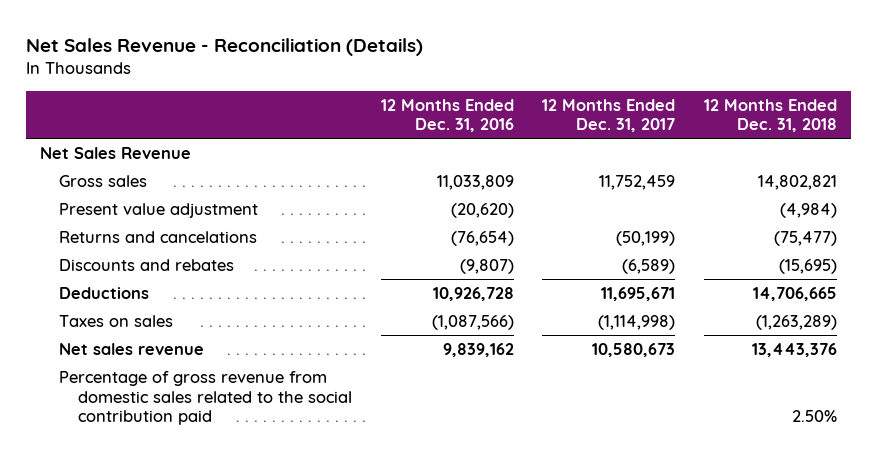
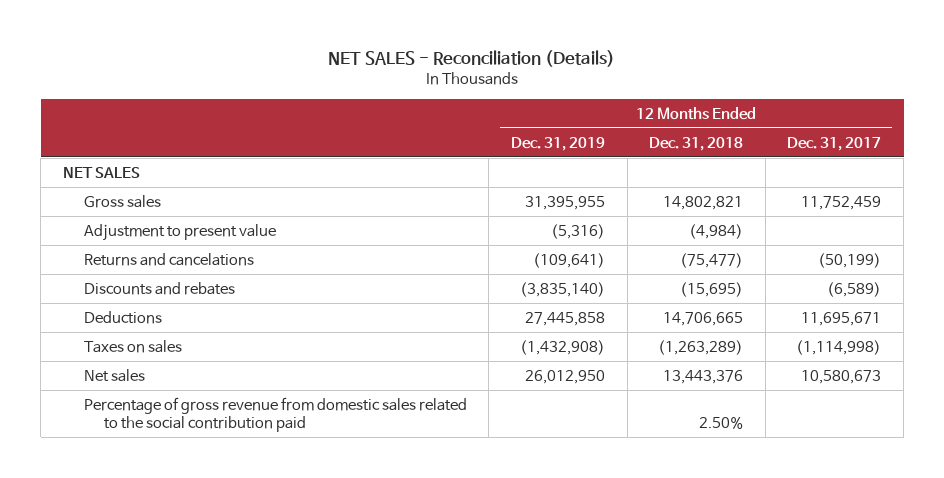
- Net Sales Revenue - Reconciliation (Details)
+ NET SALES - Reconciliation (Details)
- | 12 Months Ended Dec. 31, 2016 | 12 Months Ended Dec. 31, 2017 | 12 Months Ended Dec. 31, 2018
+ | 12 Months Ended Dec. 31, 2019 | 12 Months Ended Dec. 31, 2018 | 12 Months Ended Dec. 31, 2017
- Net Sales Revenue
+ NET SALES
- Present value adjustment | (20,620) | | (4,984)
+ Adjustment to present value | (5,316) | (4,984) |
- Net sales revenue | 9,839,162 | 10,580,673 | 13,443,376
+ Net sales | 26,012,950 | 13,443,376 | 10,580,673

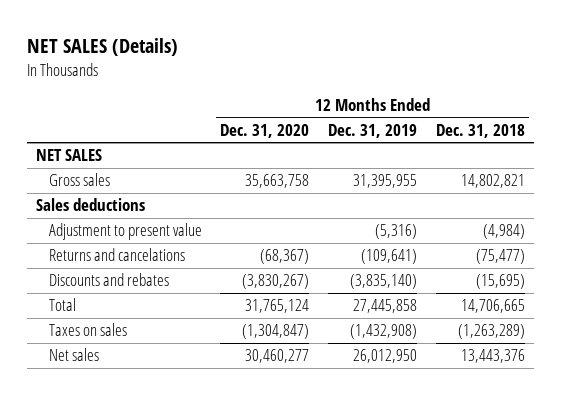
- NET SALES - Reconciliation (Details)
+ NET SALES (Details)
- | 12 Months Ended Dec. 31, 2019 | 12 Months Ended Dec. 31, 2018 | 12 Months Ended Dec. 31, 2017
+ | 12 Months Ended Dec. 31, 2020 | 12 Months Ended Dec. 31, 2019 | 12 Months Ended Dec. 31, 2018
+ Sales deductions
- Deductions | 27,445,858 | 14,706,665 | 11,695,671
+ Total | 31,765,124 | 27,445,858 | 14,706,665
- Percentage of gross revenue from domestic sales related to the social contribution paid | | 2.50% |

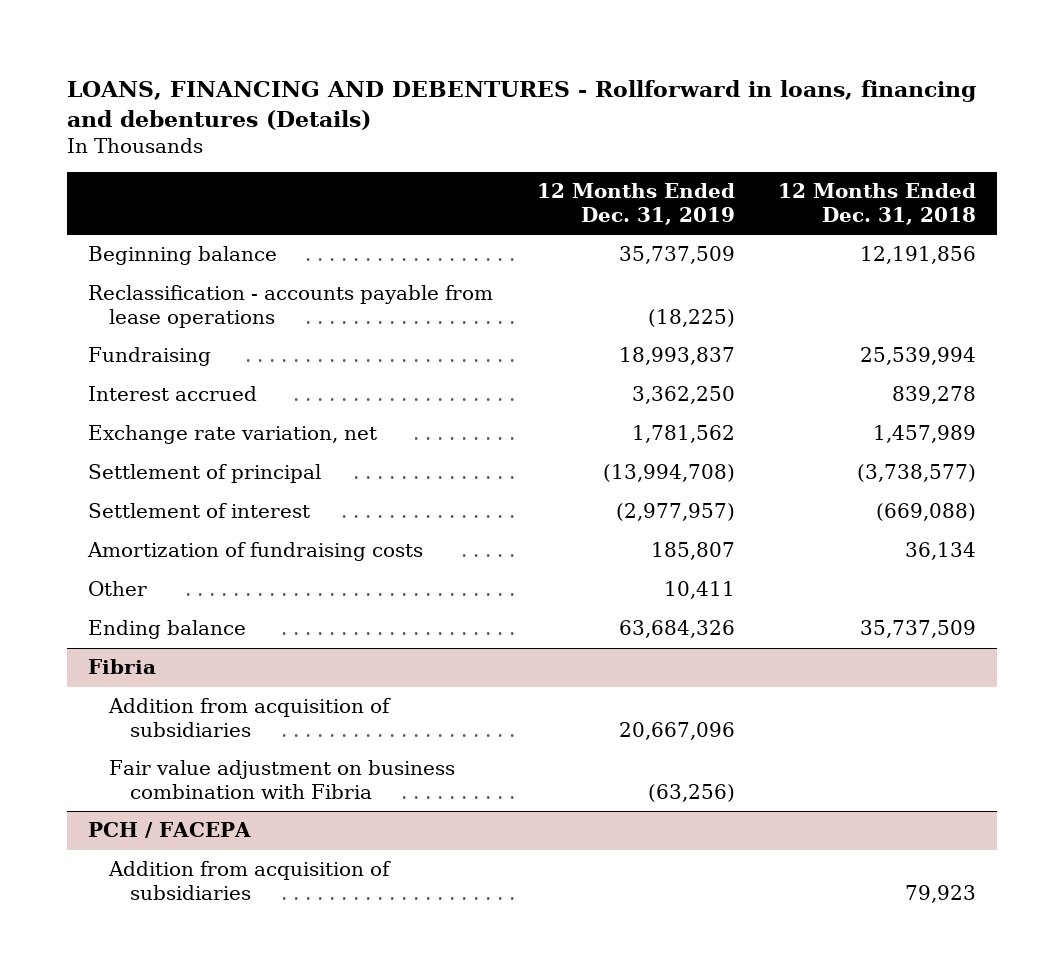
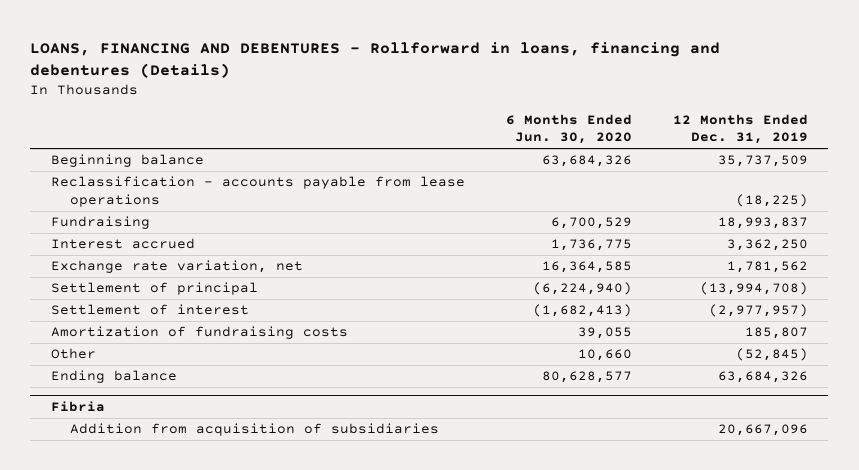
- | 12 Months Ended Dec. 31, 2019 | 12 Months Ended Dec. 31, 2018
+ | 6 Months Ended Jun. 30, 2020 | 12 Months Ended Dec. 31, 2019
- Other | 10,411 |
+ Other | 10,660 | (52,845)
@ Fibria
- Fair value adjustment on business combination with Fibria | (63,256) |
- PCH / FACEPA
- Addition from acquisition of subsidiaries | | 79,923

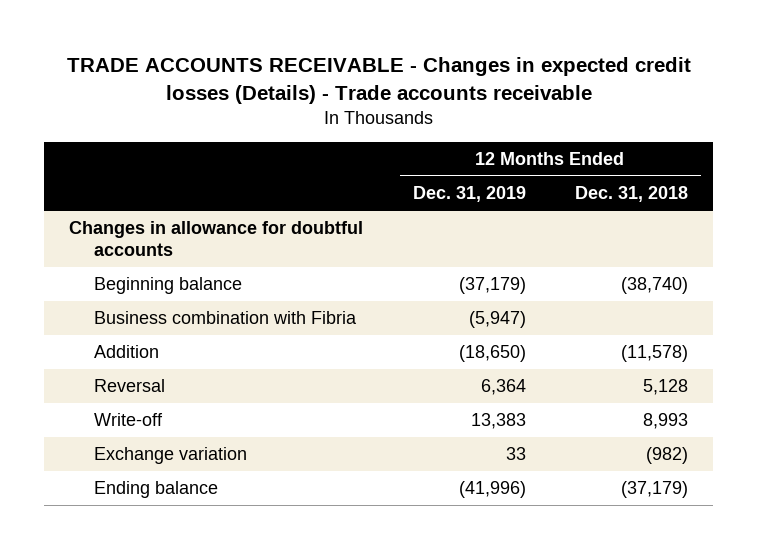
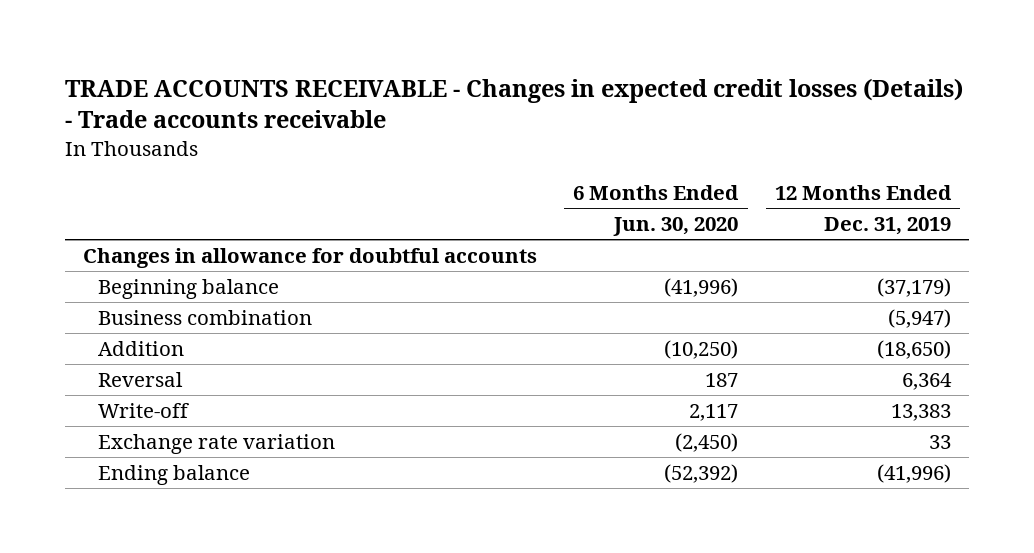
- | 12 Months Ended Dec. 31, 2019 | 12 Months Ended Dec. 31, 2018
+ | 6 Months Ended Jun. 30, 2020 | 12 Months Ended Dec. 31, 2019
- Business combination with Fibria | (5,947) |
+ Business combination | | (5,947)
- Exchange variation | 33 | (982)
+ Exchange rate variation | (2,450) | 33

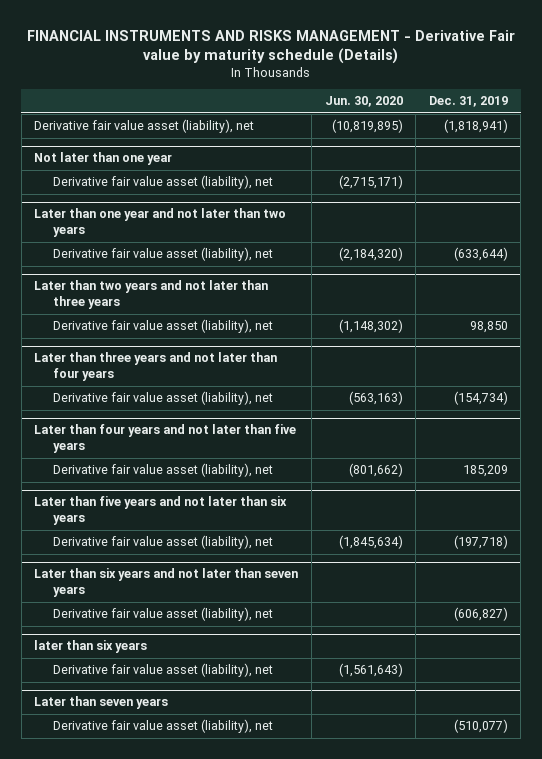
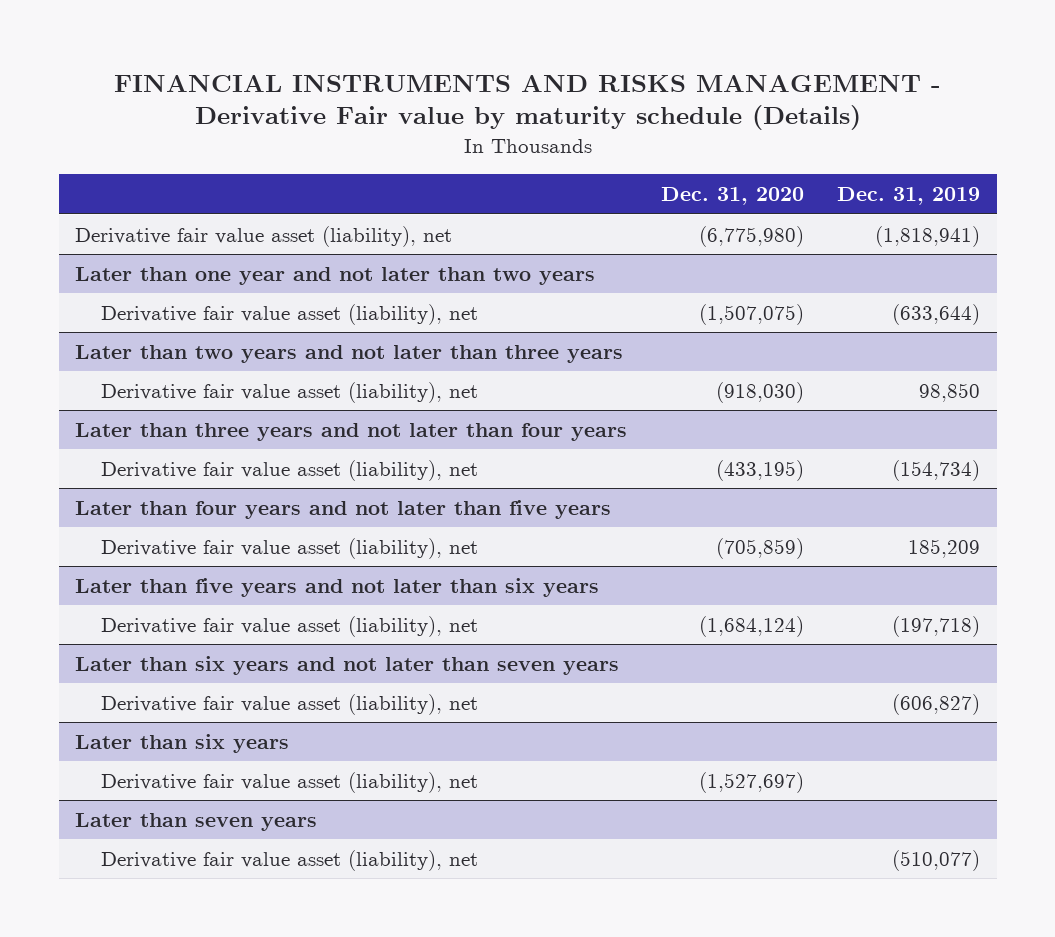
- | Jun. 30, 2020 | Dec. 31, 2019
+ | Dec. 31, 2020 | Dec. 31, 2019
- Not later than one year
- Derivative fair value asset (liability), net | (2,715,171) |
- later than six years
+ Later than six years

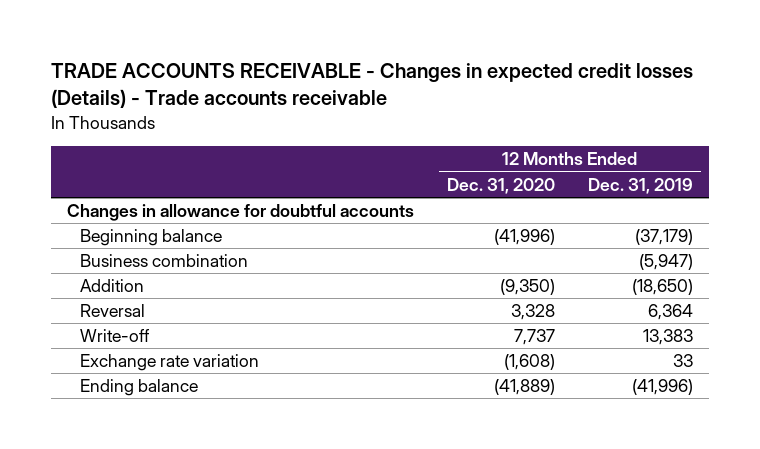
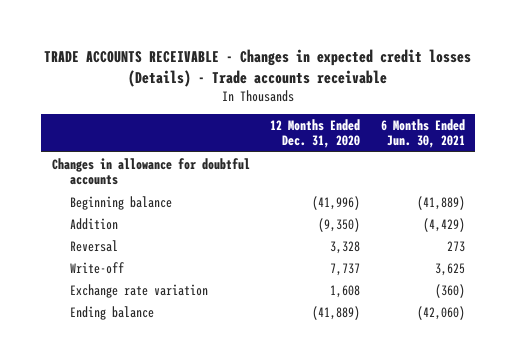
- | 12 Months Ended Dec. 31, 2020 | 12 Months Ended Dec. 31, 2019
+ | 12 Months Ended Dec. 31, 2020 | 6 Months Ended Jun. 30, 2021
- Business combination | | (5,947)
- Exchange rate variation | (1,608) | 33
+ Exchange rate variation | 1,608 | (360)

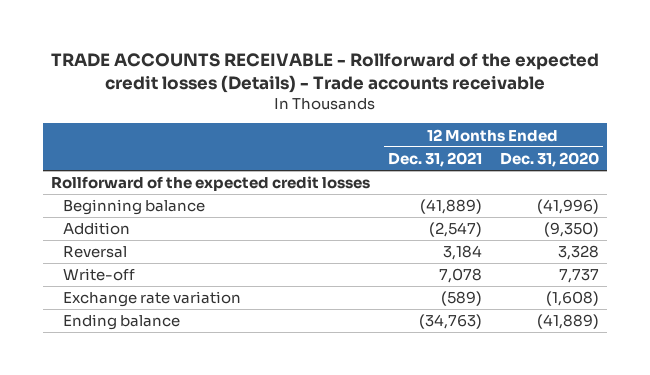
- TRADE ACCOUNTS RECEIVABLE - Changes in expected credit losses (Details) - Trade accounts receivable
+ TRADE ACCOUNTS RECEIVABLE - Rollforward of the expected credit losses (Details) - Trade accounts receivable
- | 12 Months Ended Dec. 31, 2020 | 6 Months Ended Jun. 30, 2021
+ | 12 Months Ended Dec. 31, 2021 | 12 Months Ended Dec. 31, 2020
- Changes in allowance for doubtful accounts
+ Rollforward of the expected credit losses
- Exchange rate variation | 1,608 | (360)
+ Exchange rate variation | (589) | (1,608)

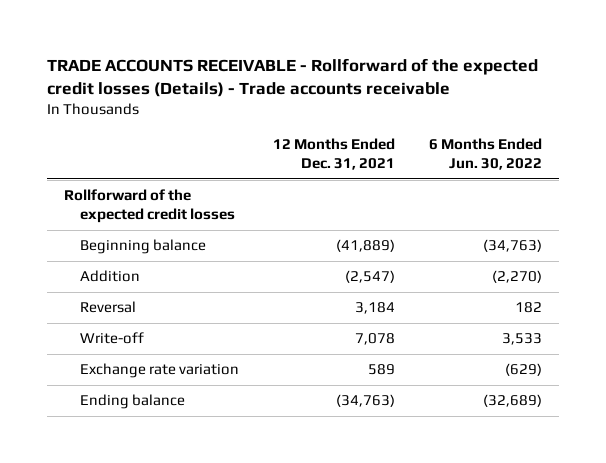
- | 12 Months Ended Dec. 31, 2021 | 12 Months Ended Dec. 31, 2020
+ | 12 Months Ended Dec. 31, 2021 | 6 Months Ended Jun. 30, 2022
- Exchange rate variation | (589) | (1,608)
+ Exchange rate variation | 589 | (629)

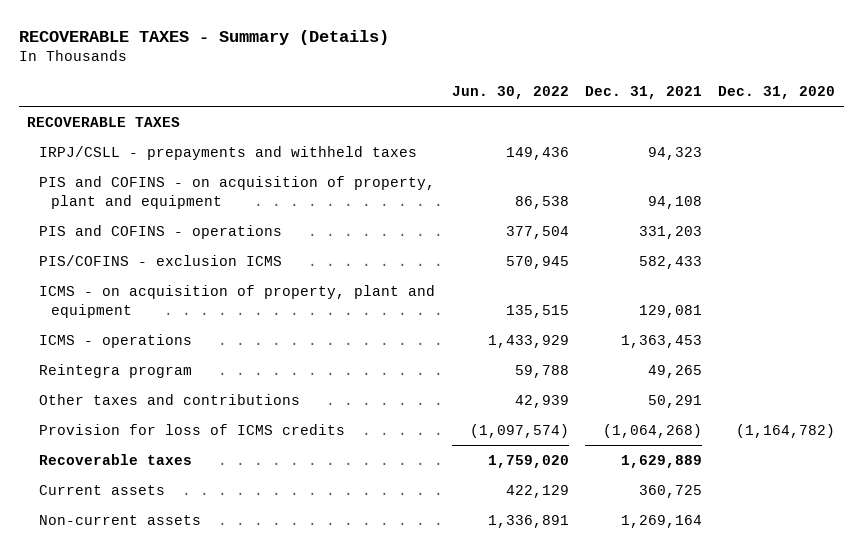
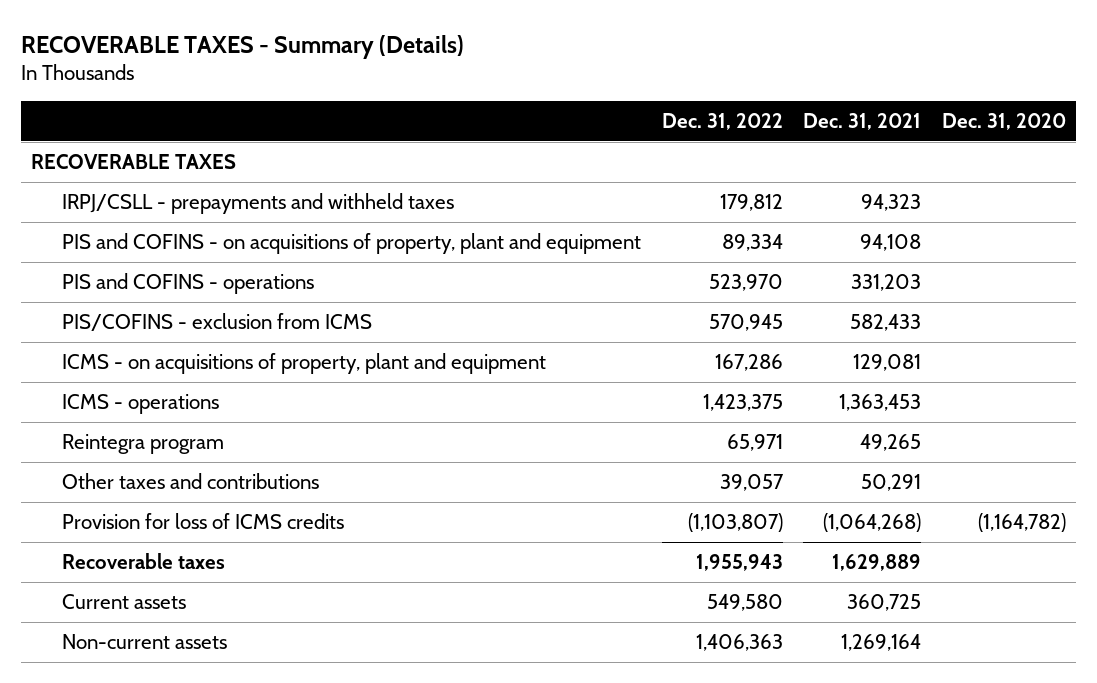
- | Jun. 30, 2022 | Dec. 31, 2021 | Dec. 31, 2020
+ | Dec. 31, 2022 | Dec. 31, 2021 | Dec. 31, 2020
- PIS and COFINS - on acquisition of property, plant and equipment | 86,538 | 94,108 |
+ PIS and COFINS - on acquisitions of property, plant and equipment | 89,334 | 94,108 |
- PIS/COFINS - exclusion ICMS | 570,945 | 582,433 |
- ICMS - on acquisition of property, plant and equipment | 135,515 | 129,081 |
+ PIS/COFINS - exclusion from ICMS | 570,945 | 582,433 |
+ ICMS - on acquisitions of property, plant and equipment | 167,286 | 129,081 |

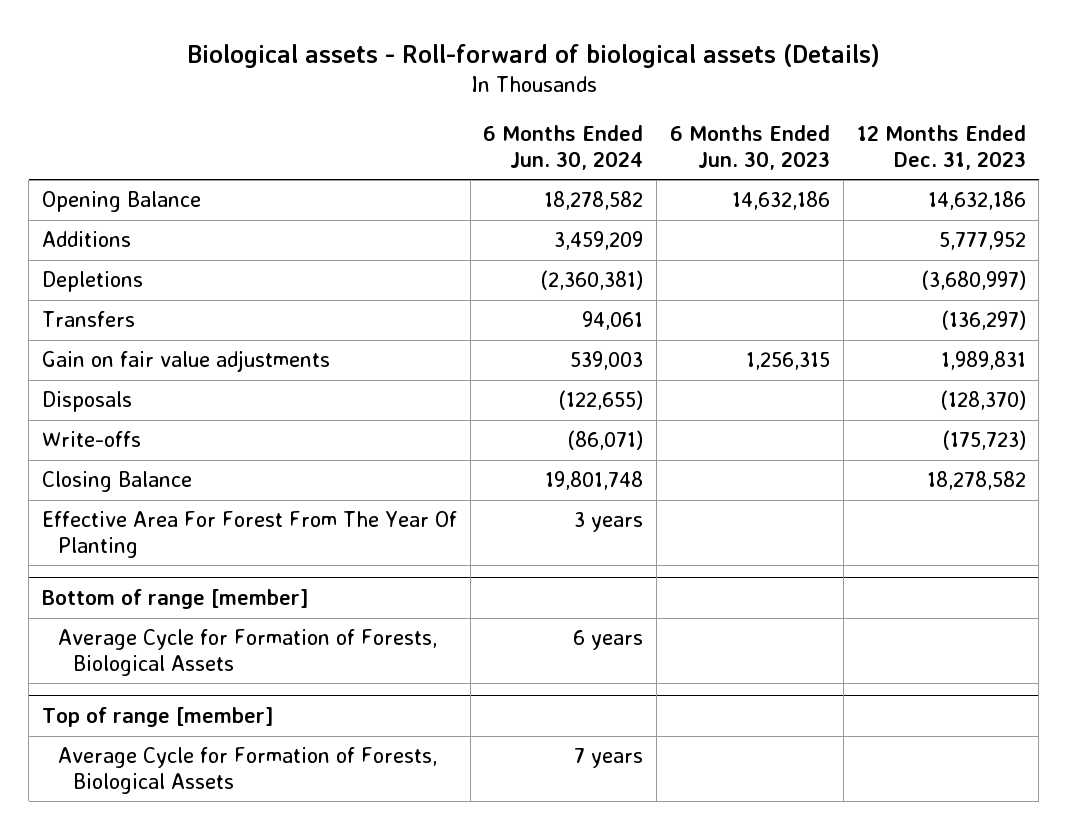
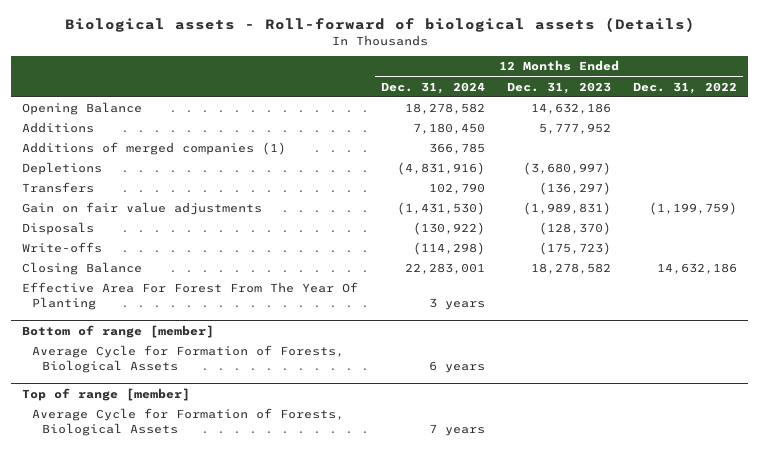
- | 6 Months Ended Jun. 30, 2024 | 6 Months Ended Jun. 30, 2023 | 12 Months Ended Dec. 31, 2023
+ | 12 Months Ended Dec. 31, 2024 | 12 Months Ended Dec. 31, 2023 | 12 Months Ended Dec. 31, 2022
+ Additions of merged companies (1) | 366,785 | |
- Gain on fair value adjustments | 539,003 | 1,256,315 | 1,989,831
+ Gain on fair value adjustments | (1,431,530) | (1,989,831) | (1,199,759)

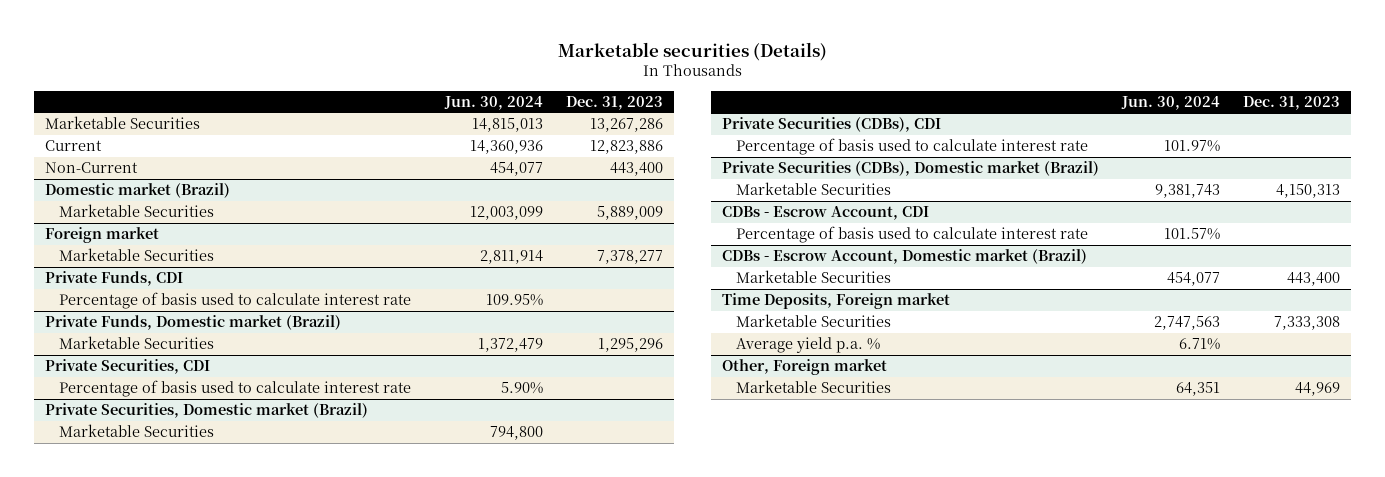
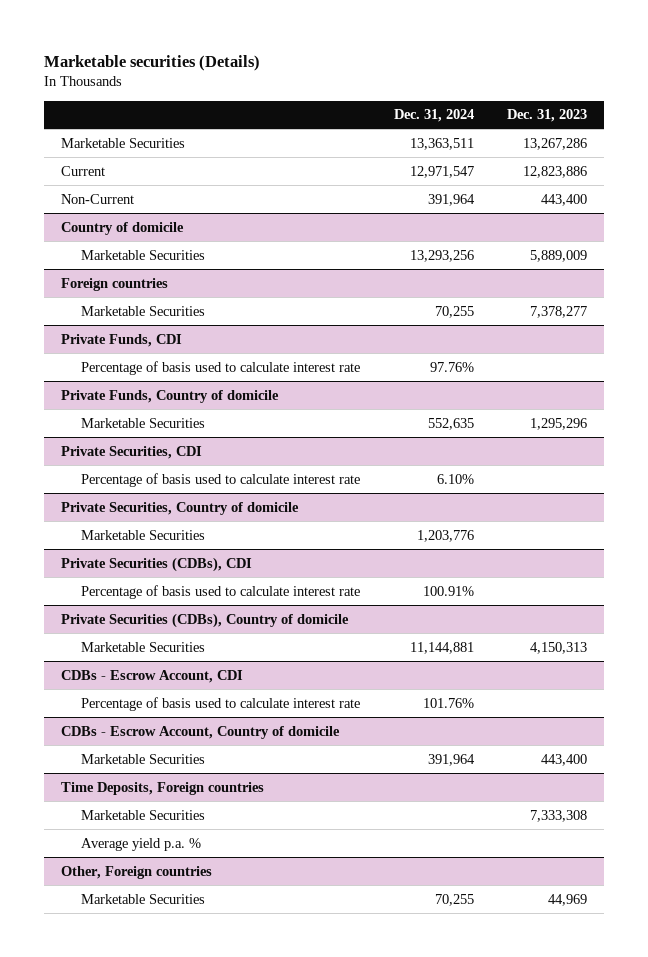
- | Jun. 30, 2024 | Dec. 31, 2023
+ | Dec. 31, 2024 | Dec. 31, 2023
- Domestic market (Brazil)
+ Country of domicile
- Foreign market
+ Foreign countries
- Private Funds, Domestic market (Brazil)
+ Private Funds, Country of domicile
- Private Securities, Domestic market (Brazil)
+ Private Securities, Country of domicile
- Private Securities (CDBs), Domestic market (Brazil)
+ Private Securities (CDBs), Country of domicile
- CDBs - Escrow Account, Domestic market (Brazil)
+ CDBs - Escrow Account, Country of domicile
- Time Deposits, Foreign market
+ Time Deposits, Foreign countries
- Other, Foreign market
+ Other, Foreign countries

